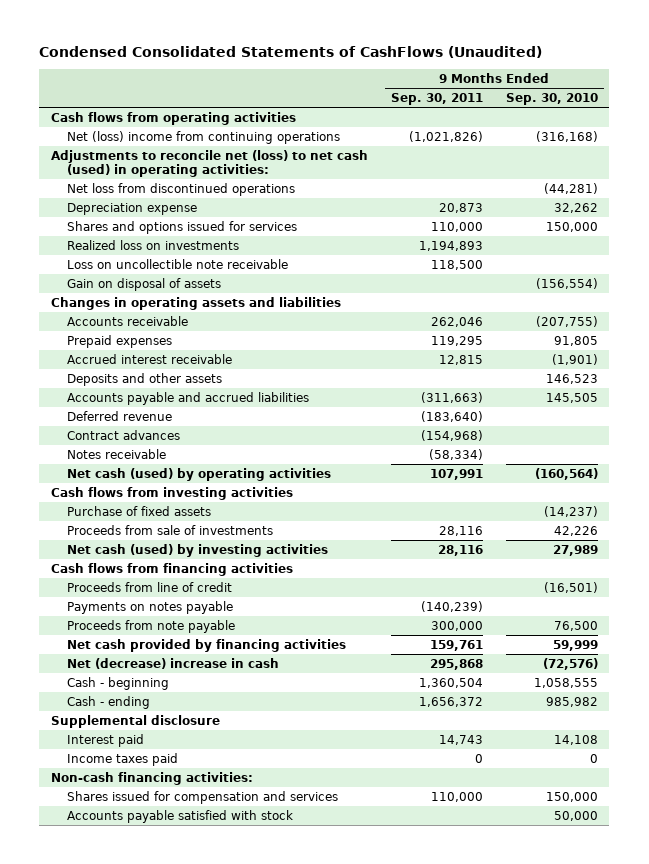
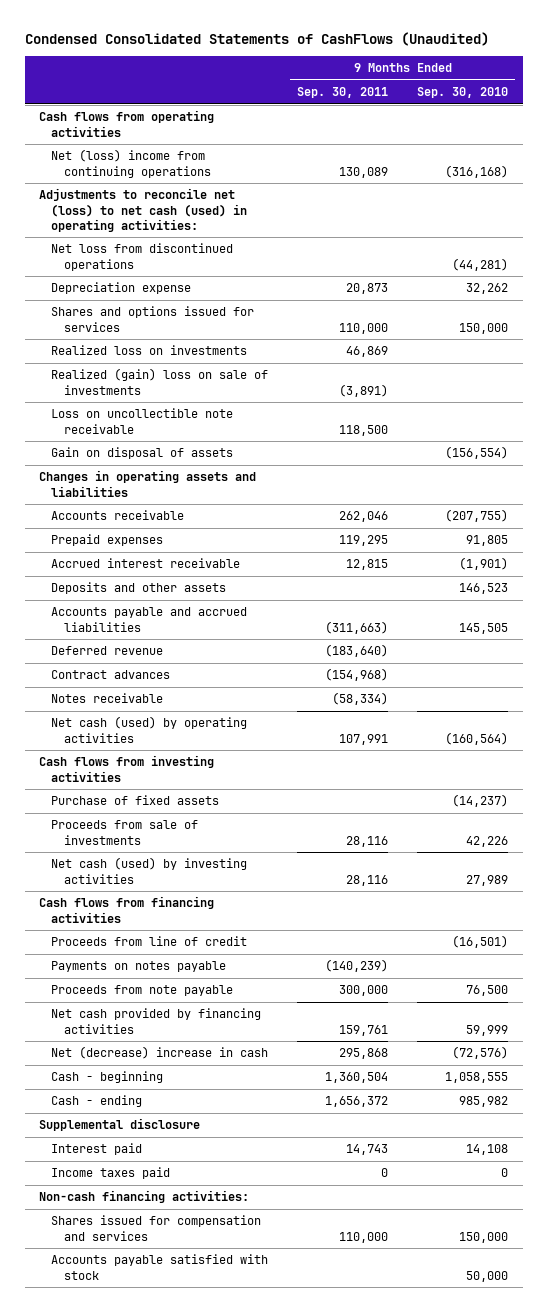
- Net (loss) income from continuing operations | (1,021,826) | (316,168)
+ Net (loss) income from continuing operations | 130,089 | (316,168)
- Realized loss on investments | 1,194,893 |
+ Realized loss on investments | 46,869 |
+ Realized (gain) loss on sale of investments | (3,891) |

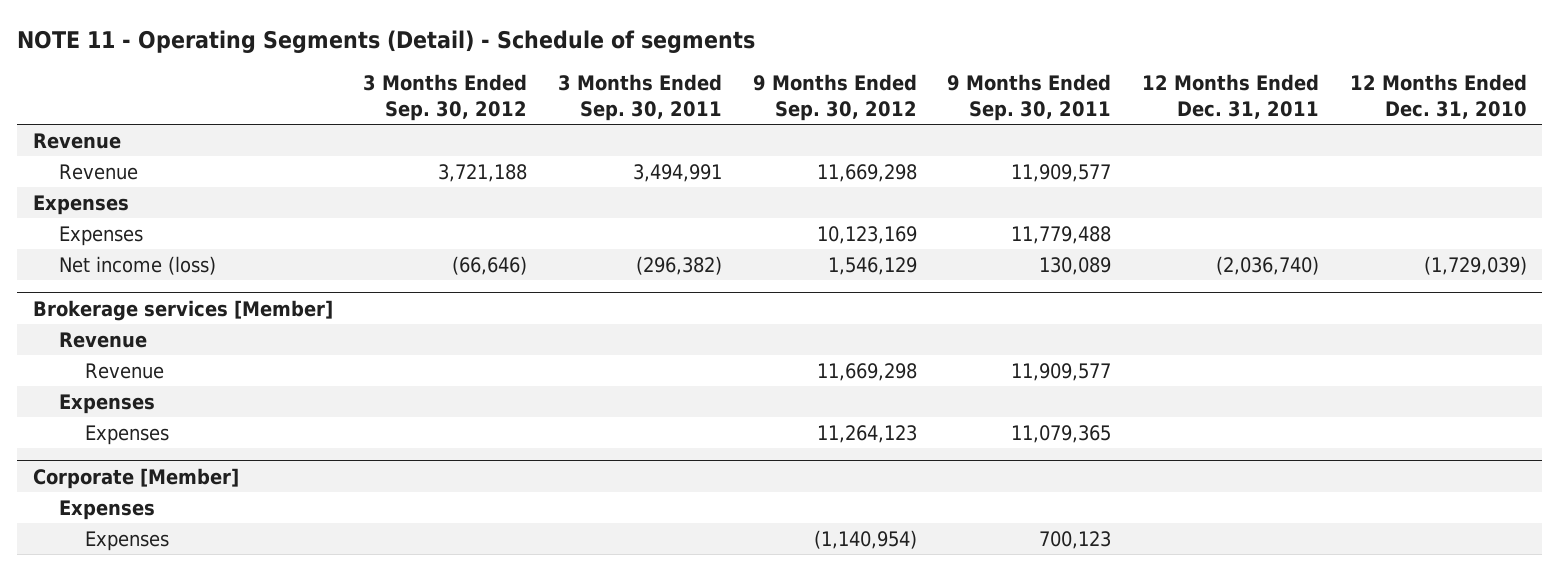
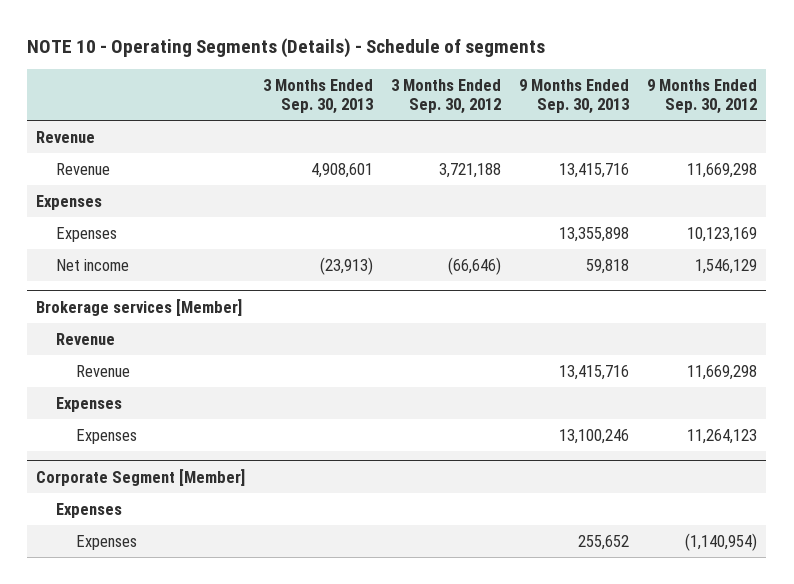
- NOTE 11 - Operating Segments (Detail) - Schedule of segments
+ NOTE 10 - Operating Segments (Details) - Schedule of segments
- | 3 Months Ended Sep. 30, 2012 | 3 Months Ended Sep. 30, 2011 | 9 Months Ended Sep. 30, 2012 | 9 Months Ended Sep. 30, 2011 | 12 Months Ended Dec. 31, 2011 | 12 Months Ended Dec. 31, 2010
+ | 3 Months Ended Sep. 30, 2013 | 3 Months Ended Sep. 30, 2012 | 9 Months Ended Sep. 30, 2013 | 9 Months Ended Sep. 30, 2012
- Net income (loss) | (66,646) | (296,382) | 1,546,129 | 130,089 | (2,036,740) | (1,729,039)
+ Net income | (23,913) | (66,646) | 59,818 | 1,546,129
- Corporate [Member]
+ Corporate Segment [Member]

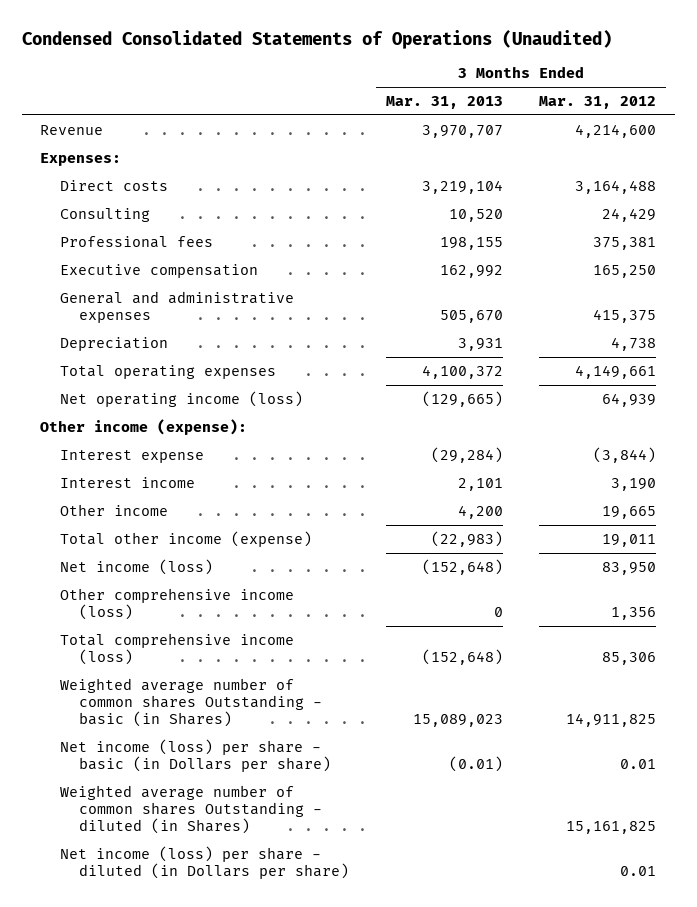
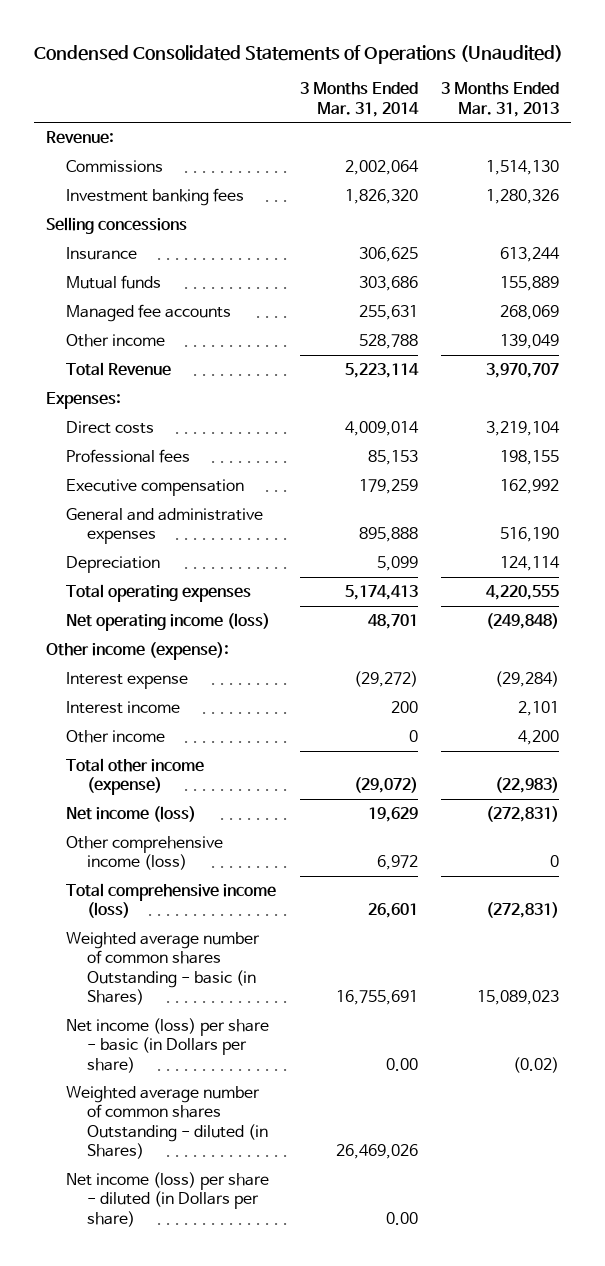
- | 3 Months Ended Mar. 31, 2013 | 3 Months Ended Mar. 31, 2012
+ | 3 Months Ended Mar. 31, 2014 | 3 Months Ended Mar. 31, 2013
- Revenue | 3,970,707 | 4,214,600
+ Revenue:
+ Commissions | 2,002,064 | 1,514,130
+ Investment banking fees | 1,826,320 | 1,280,326
+ Selling concessions
+ Insurance | 306,625 | 613,244
+ Mutual funds | 303,686 | 155,889
+ Managed fee accounts | 255,631 | 268,069
+ Other income | 528,788 | 139,049
+ Total Revenue | 5,223,114 | 3,970,707
- Consulting | 10,520 | 24,429
- General and administrative expenses | 505,670 | 415,375
- Depreciation | 3,931 | 4,738
- Total operating expenses | 4,100,372 | 4,149,661
- Net operating income (loss) | (129,665) | 64,939
+ General and administrative expenses | 895,888 | 516,190
+ Depreciation | 5,099 | 124,114
+ Total operating expenses | 5,174,413 | 4,220,555
+ Net operating income (loss) | 48,701 | (249,848)
- Net income (loss) | (152,648) | 83,950
+ Net income (loss) | 19,629 | (272,831)
- Total comprehensive income (loss) | (152,648) | 85,306
+ Total comprehensive income (loss) | 26,601 | (272,831)
- Net income (loss) per share - basic (in Dollars per share) | (0.01) | 0.01
+ Net income (loss) per share - basic (in Dollars per share) | 0.00 | (0.02)

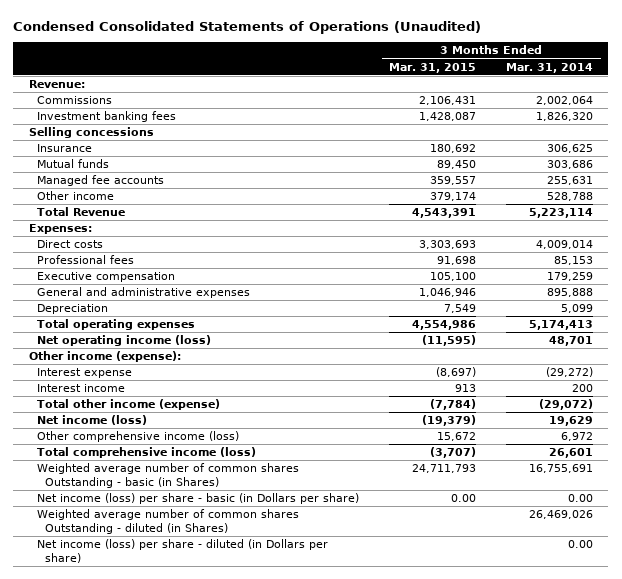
- | 3 Months Ended Mar. 31, 2014 | 3 Months Ended Mar. 31, 2013
+ | 3 Months Ended Mar. 31, 2015 | 3 Months Ended Mar. 31, 2014
- Other income | 0 | 4,200

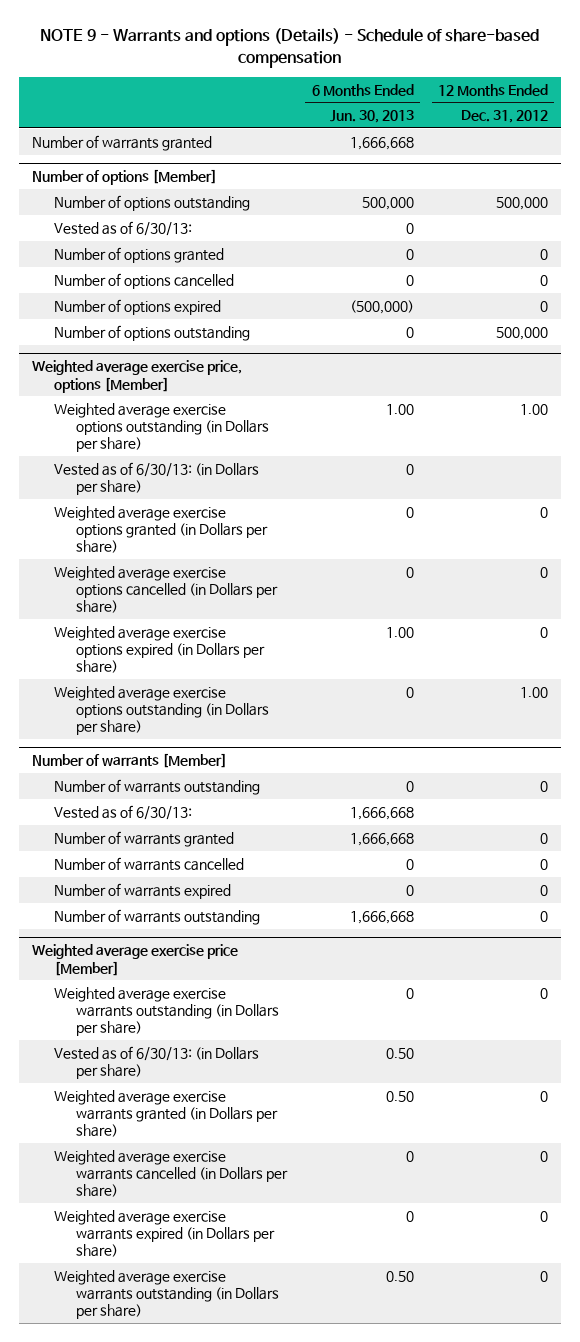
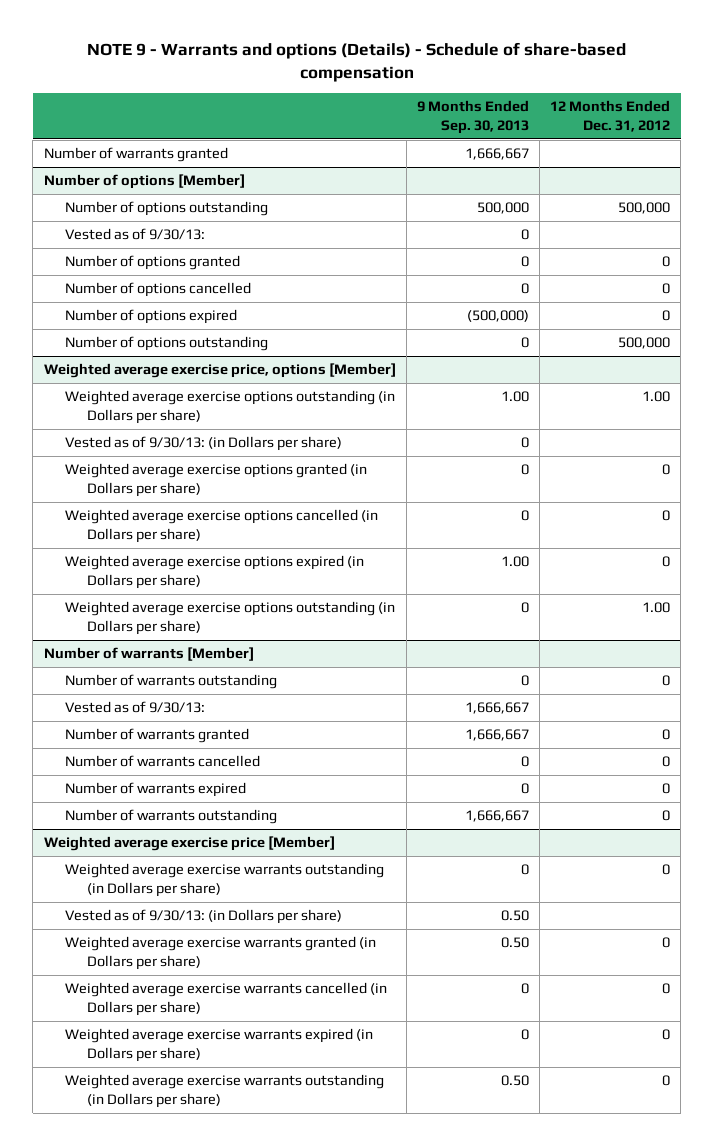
- | 6 Months Ended Jun. 30, 2013 | 12 Months Ended Dec. 31, 2012
+ | 9 Months Ended Sep. 30, 2013 | 12 Months Ended Dec. 31, 2012
@ Number of options [Member]
- Vested as of 6/30/13: | 0 |
+ Vested as of 9/30/13: | 0 |
@ Weighted average exercise price, options [Member]
- Vested as of 6/30/13: (in Dollars per share) | 0 |
+ Vested as of 9/30/13: (in Dollars per share) | 0 |
@ Number of warrants [Member]
- Vested as of 6/30/13: | 1,666,668 |
+ Vested as of 9/30/13: | 1,666,667 |
@ Weighted average exercise price [Member]
- Vested as of 6/30/13: (in Dollars per share) | 0.50 |
+ Vested as of 9/30/13: (in Dollars per share) | 0.50 |

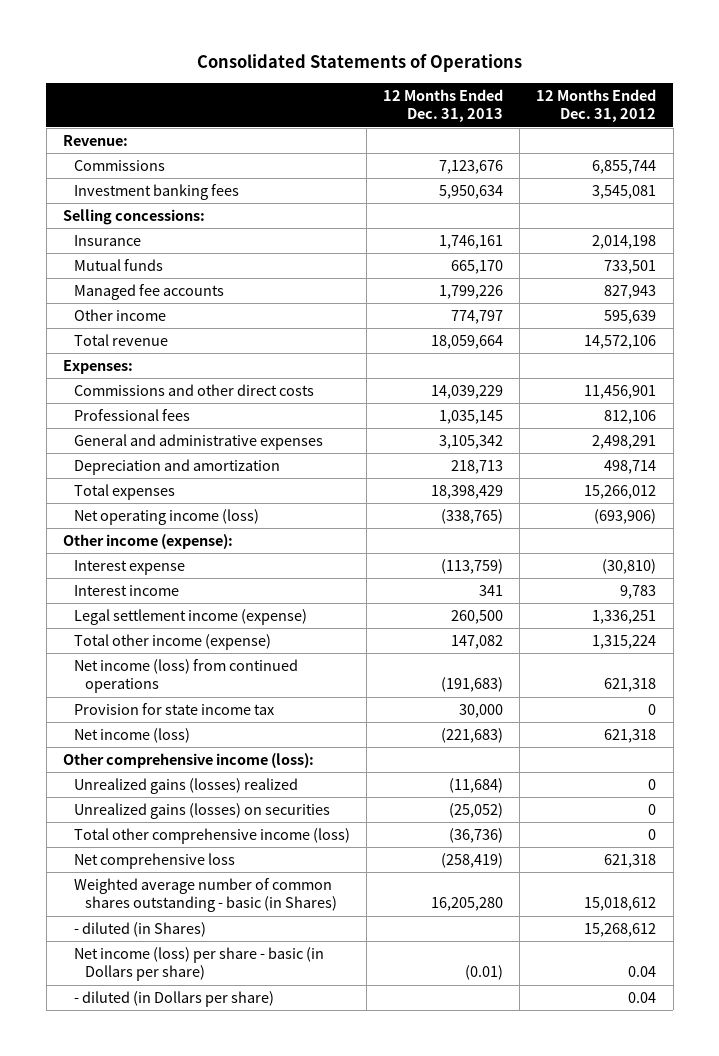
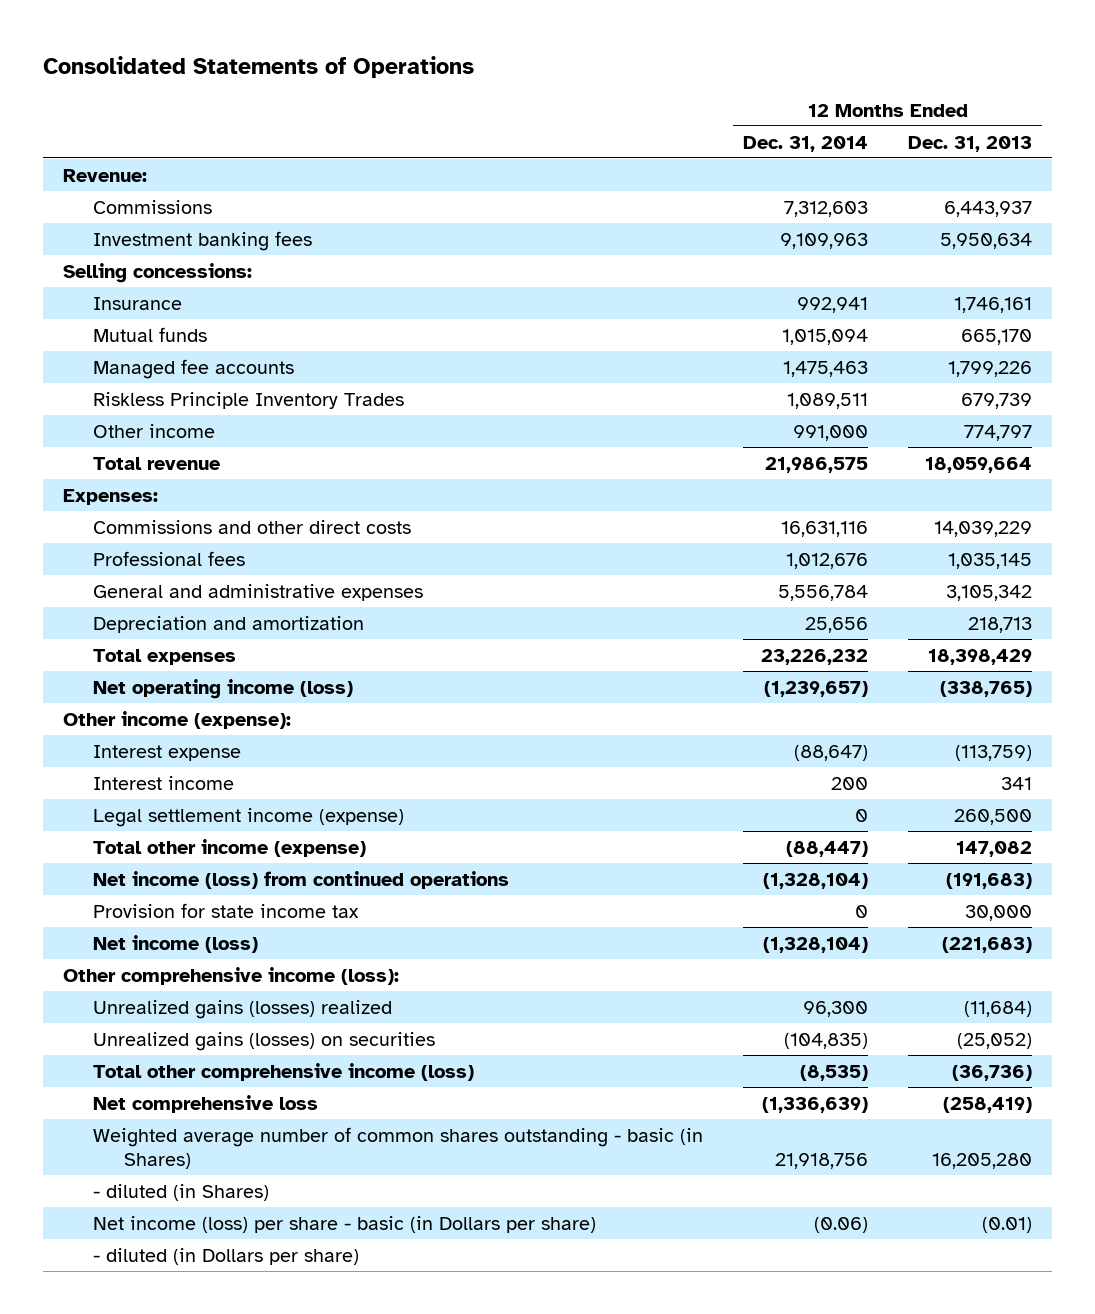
- | 12 Months Ended Dec. 31, 2013 | 12 Months Ended Dec. 31, 2012
+ | 12 Months Ended Dec. 31, 2014 | 12 Months Ended Dec. 31, 2013
- Commissions | 7,123,676 | 6,855,744
+ Commissions | 7,312,603 | 6,443,937
+ Riskless Principle Inventory Trades | 1,089,511 | 679,739

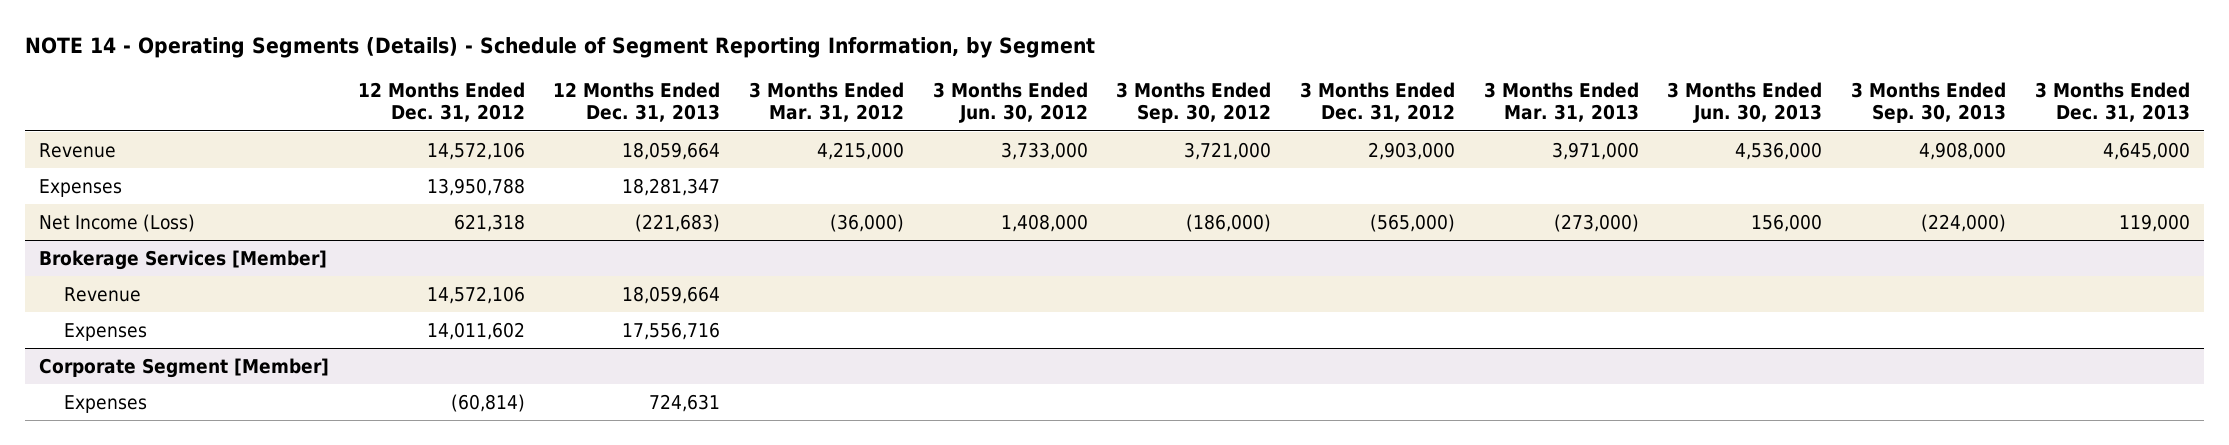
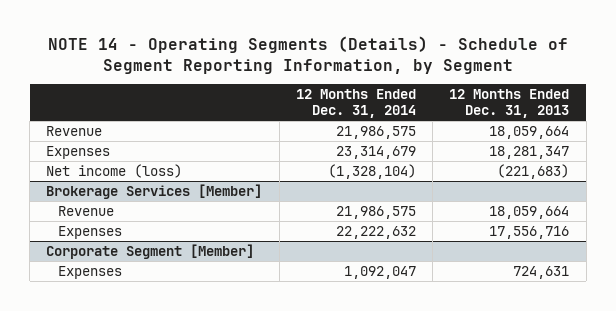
- | 12 Months Ended Dec. 31, 2012 | 12 Months Ended Dec. 31, 2013 | 3 Months Ended Mar. 31, 2012 | 3 Months Ended Jun. 30, 2012 | 3 Months Ended Sep. 30, 2012 | 3 Months Ended Dec. 31, 2012 | 3 Months Ended Mar. 31, 2013 | 3 Months Ended Jun. 30, 2013 | 3 Months Ended Sep. 30, 2013 | 3 Months Ended Dec. 31, 2013
+ | 12 Months Ended Dec. 31, 2014 | 12 Months Ended Dec. 31, 2013
- Net Income (Loss) | 621,318 | (221,683) | (36,000) | 1,408,000 | (186,000) | (565,000) | (273,000) | 156,000 | (224,000) | 119,000
+ Net income (loss) | (1,328,104) | (221,683)

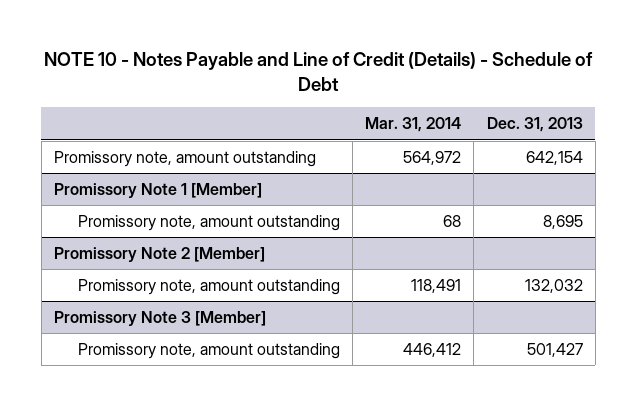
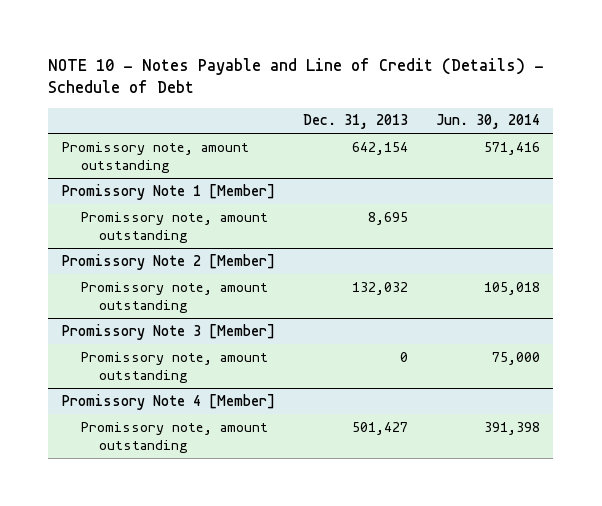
- | Mar. 31, 2014 | Dec. 31, 2013
+ | Dec. 31, 2013 | Jun. 30, 2014
@ Promissory Note 3 [Member]
+ Promissory note, amount outstanding | 0 | 75,000
+ Promissory Note 4 [Member]

